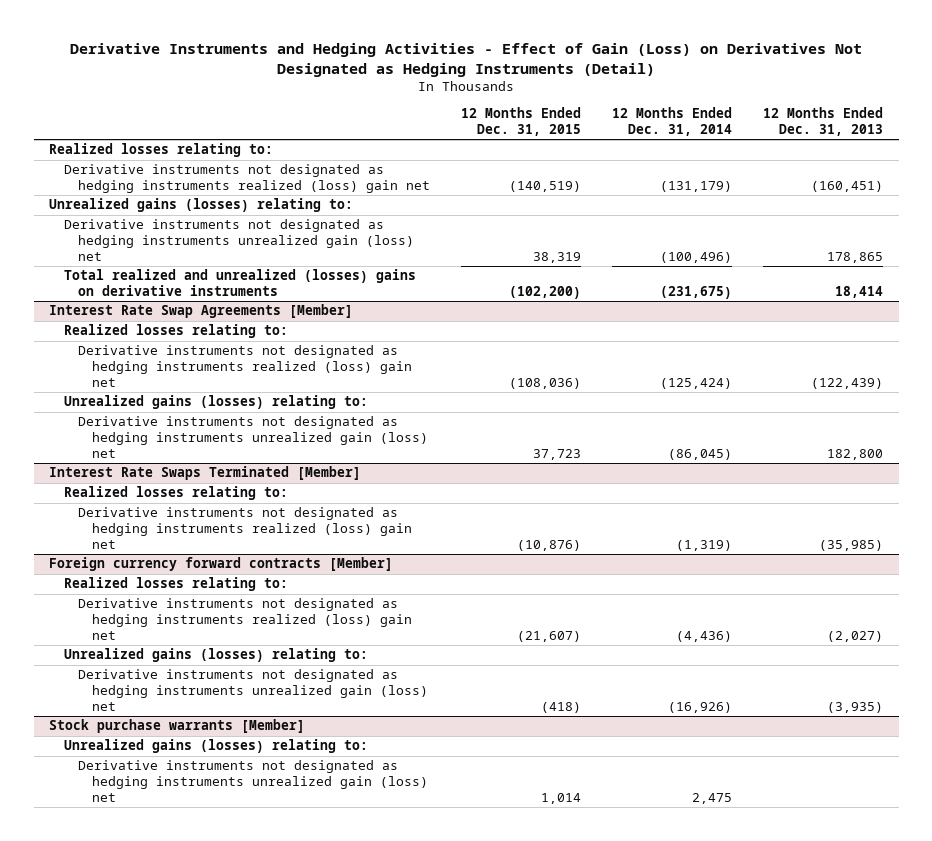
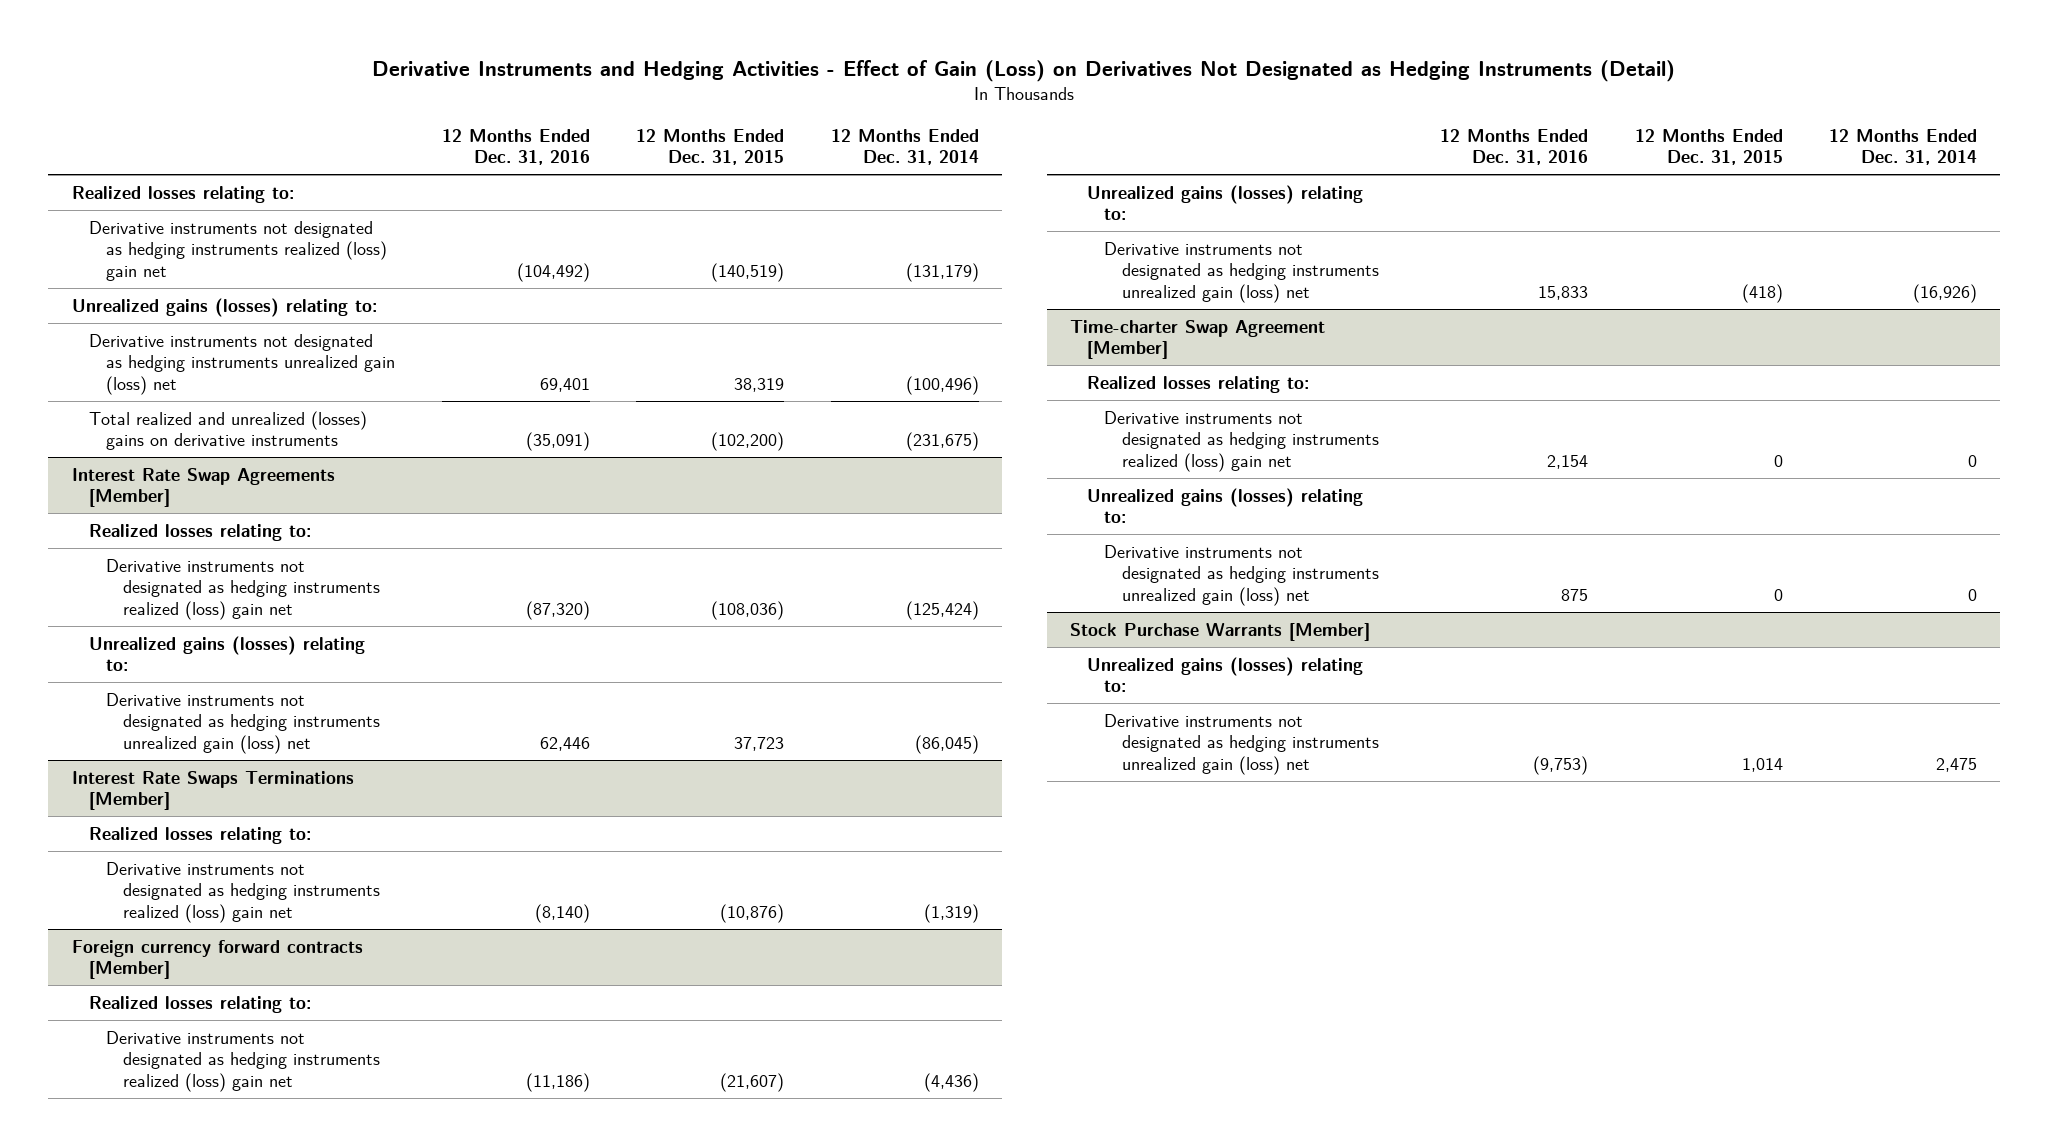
- | 12 Months Ended Dec. 31, 2015 | 12 Months Ended Dec. 31, 2014 | 12 Months Ended Dec. 31, 2013
+ | 12 Months Ended Dec. 31, 2016 | 12 Months Ended Dec. 31, 2015 | 12 Months Ended Dec. 31, 2014
- Interest Rate Swaps Terminated [Member]
+ Interest Rate Swaps Terminations [Member]
- Stock purchase warrants [Member]
+ Time-charter Swap Agreement [Member]
+ Realized losses relating to:
+ Derivative instruments not designated as hedging instruments realized (loss) gain net | 2,154 | 0 | 0
+ Derivative instruments not designated as hedging instruments unrealized gain (loss) net | 875 | 0 | 0
+ Stock Purchase Warrants [Member]
+ Unrealized gains (losses) relating to:

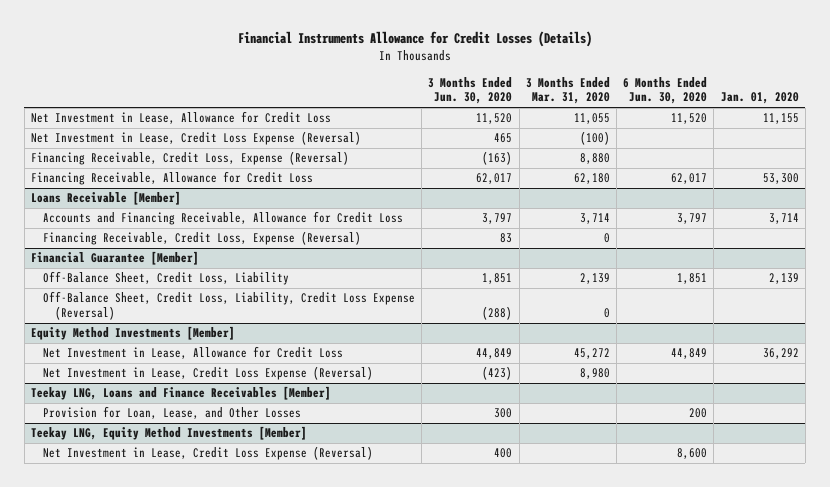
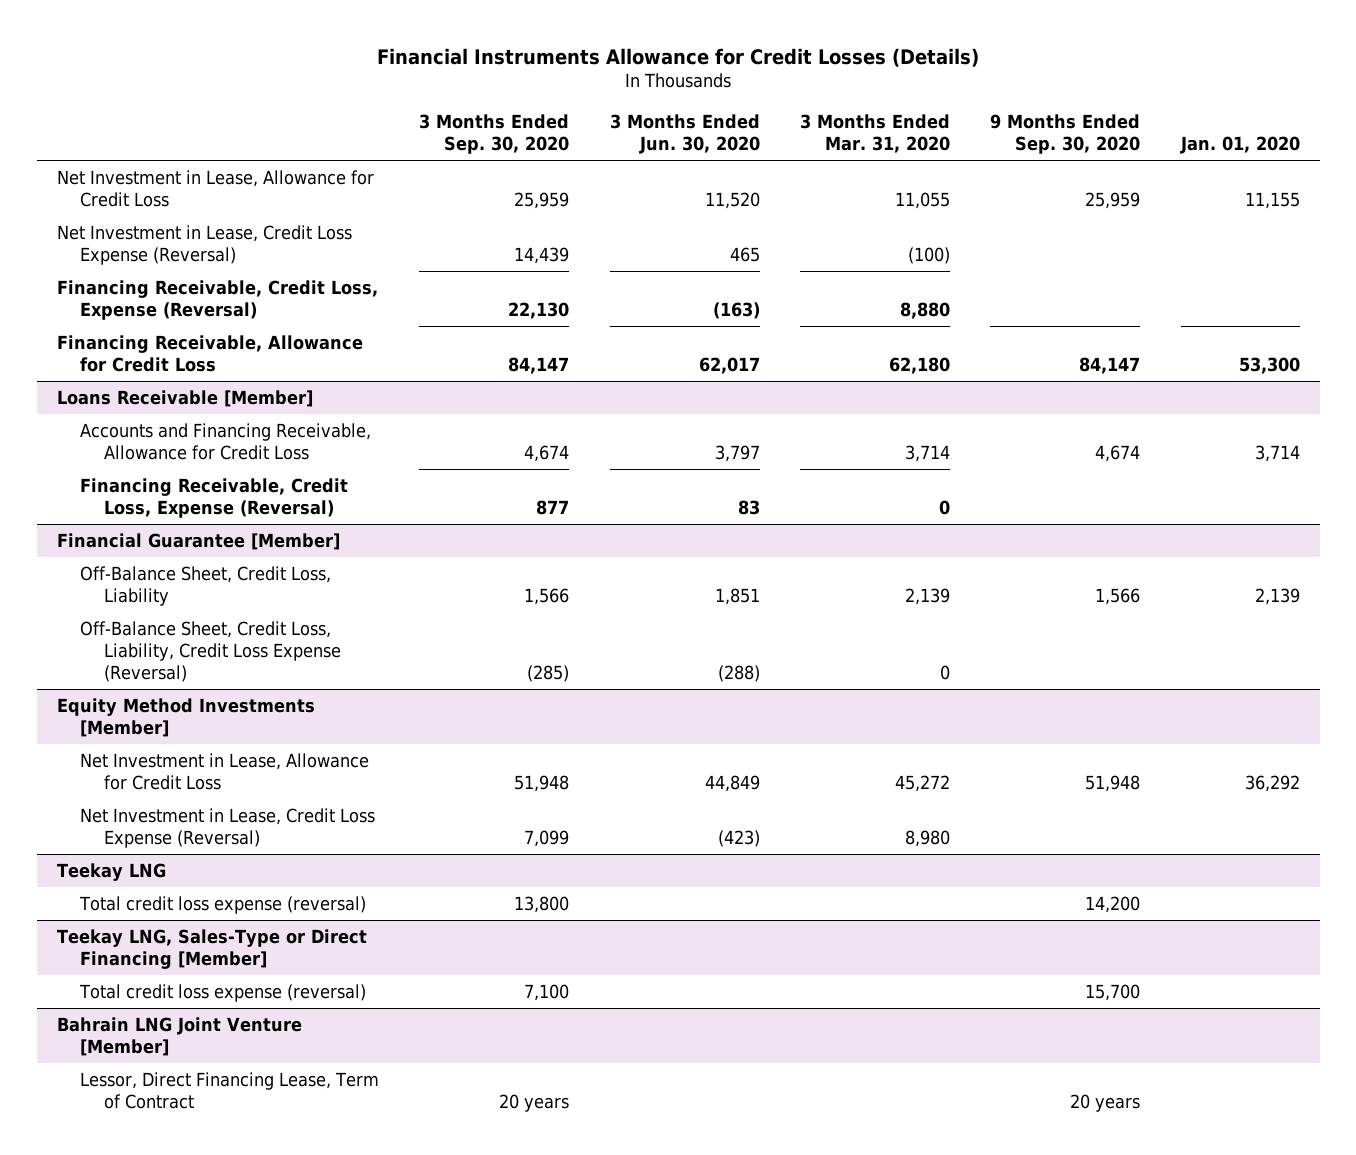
- | 3 Months Ended Jun. 30, 2020 | 3 Months Ended Mar. 31, 2020 | 6 Months Ended Jun. 30, 2020 | Jan. 01, 2020
+ | 3 Months Ended Sep. 30, 2020 | 3 Months Ended Jun. 30, 2020 | 3 Months Ended Mar. 31, 2020 | 9 Months Ended Sep. 30, 2020 | Jan. 01, 2020
- Teekay LNG, Loans and Finance Receivables [Member]
- Provision for Loan, Lease, and Other Losses | 300 | | 200 |
- Teekay LNG, Equity Method Investments [Member]
- Net Investment in Lease, Credit Loss Expense (Reversal) | 400 | | 8,600 |
+ Teekay LNG
+ Total credit loss expense (reversal) | 13,800 | | | 14,200 |
+ Teekay LNG, Sales-Type or Direct Financing [Member]
+ Total credit loss expense (reversal) | 7,100 | | | 15,700 |
+ Bahrain LNG Joint Venture [Member]
+ Lessor, Direct Financing Lease, Term of Contract | 20 years | | | 20 years |

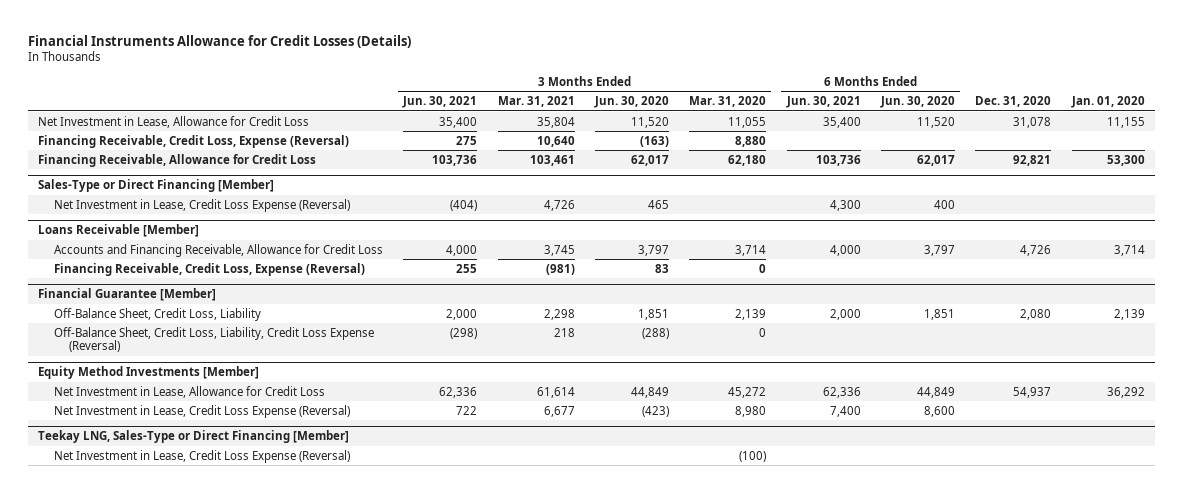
- | 3 Months Ended Sep. 30, 2020 | 3 Months Ended Jun. 30, 2020 | 3 Months Ended Mar. 31, 2020 | 9 Months Ended Sep. 30, 2020 | Jan. 01, 2020
+ | 3 Months Ended Jun. 30, 2021 | 3 Months Ended Mar. 31, 2021 | 3 Months Ended Jun. 30, 2020 | 3 Months Ended Mar. 31, 2020 | 6 Months Ended Jun. 30, 2021 | 6 Months Ended Jun. 30, 2020 | Dec. 31, 2020 | Jan. 01, 2020
- Net Investment in Lease, Credit Loss Expense (Reversal) | 14,439 | 465 | (100) | |
+ Sales-Type or Direct Financing [Member]
+ Net Investment in Lease, Credit Loss Expense (Reversal) | (404) | 4,726 | 465 | | 4,300 | 400 | |
- Teekay LNG
- Total credit loss expense (reversal) | 13,800 | | | 14,200 |
@ Teekay LNG, Sales-Type or Direct Financing [Member]
- Total credit loss expense (reversal) | 7,100 | | | 15,700 |
- Bahrain LNG Joint Venture [Member]
- Lessor, Direct Financing Lease, Term of Contract | 20 years | | | 20 years |
@ Teekay LNG, Sales-Type or Direct Financing [Member]
+ Net Investment in Lease, Credit Loss Expense (Reversal) | | | | (100) | | | |

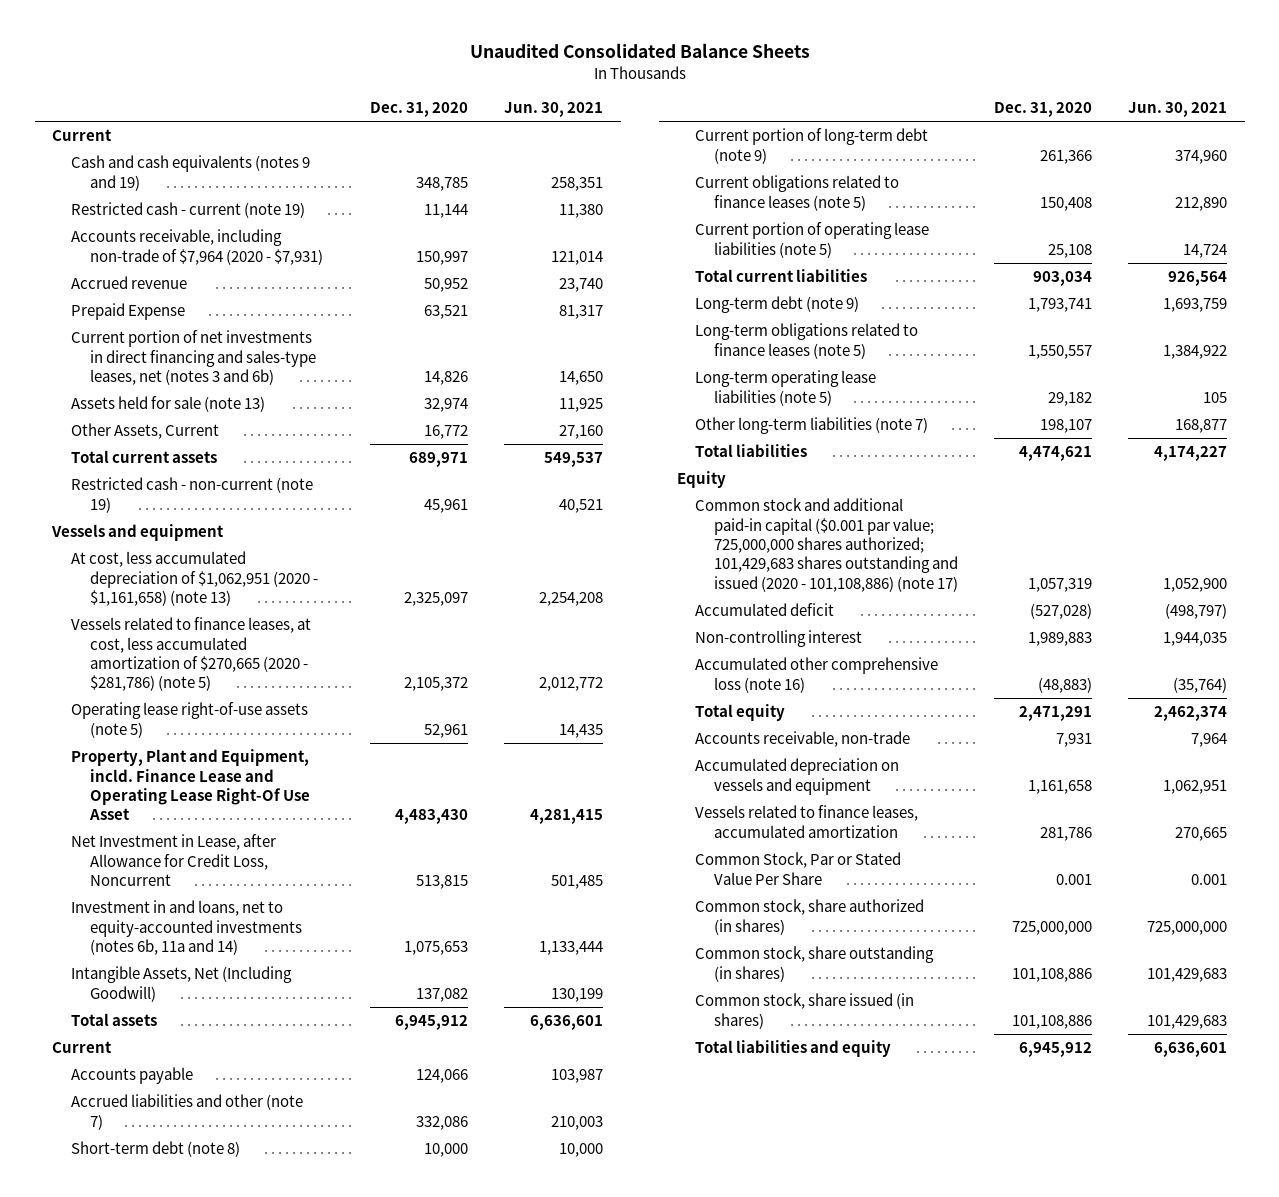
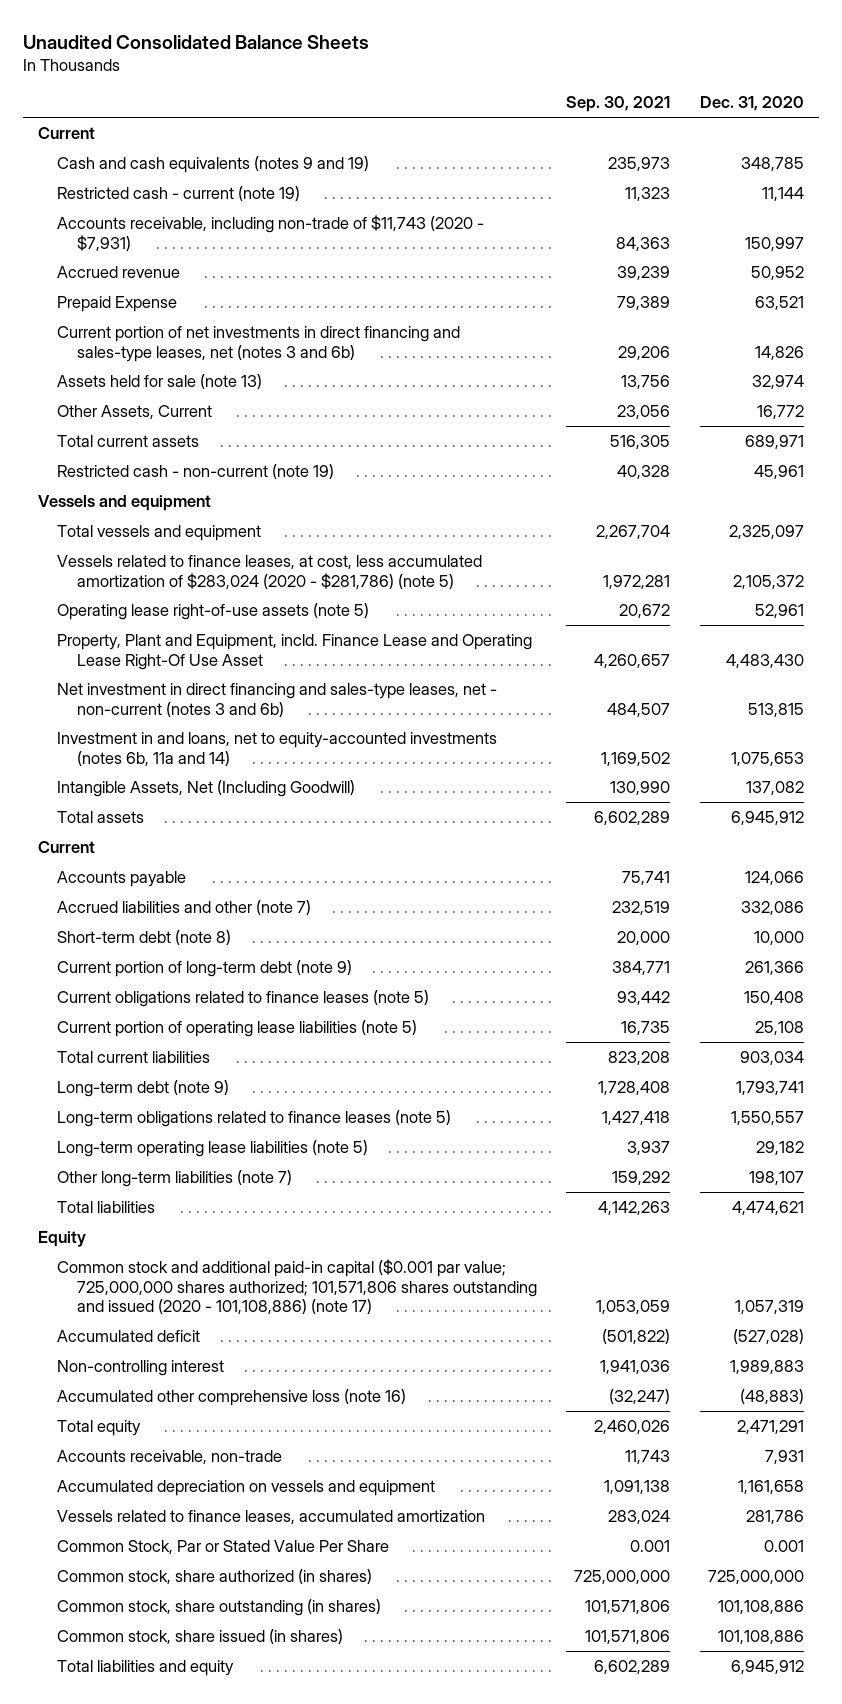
- | Dec. 31, 2020 | Jun. 30, 2021
+ | Sep. 30, 2021 | Dec. 31, 2020
- Accounts receivable, including non-trade of $7,964 (2020 - $7,931) | 150,997 | 121,014
+ Accounts receivable, including non-trade of $11,743 (2020 - $7,931) | 84,363 | 150,997
- At cost, less accumulated depreciation of $1,062,951 (2020 - $1,161,658) (note 13) | 2,325,097 | 2,254,208
- Vessels related to finance leases, at cost, less accumulated amortization of $270,665 (2020 - $281,786) (note 5) | 2,105,372 | 2,012,772
+ Total vessels and equipment | 2,267,704 | 2,325,097
+ Vessels related to finance leases, at cost, less accumulated amortization of $283,024 (2020 - $281,786) (note 5) | 1,972,281 | 2,105,372
- Net Investment in Lease, after Allowance for Credit Loss, Noncurrent | 513,815 | 501,485
+ Net investment in direct financing and sales-type leases, net - non-current (notes 3 and 6b) | 484,507 | 513,815
- Common stock and additional paid-in capital ($0.001 par value; 725,000,000 shares authorized; 101,429,683 shares outstanding and issued (2020 - 101,108,886) (note 17) | 1,057,319 | 1,052,900
+ Common stock and additional paid-in capital ($0.001 par value; 725,000,000 shares authorized; 101,571,806 shares outstanding and issued (2020 - 101,108,886) (note 17) | 1,053,059 | 1,057,319

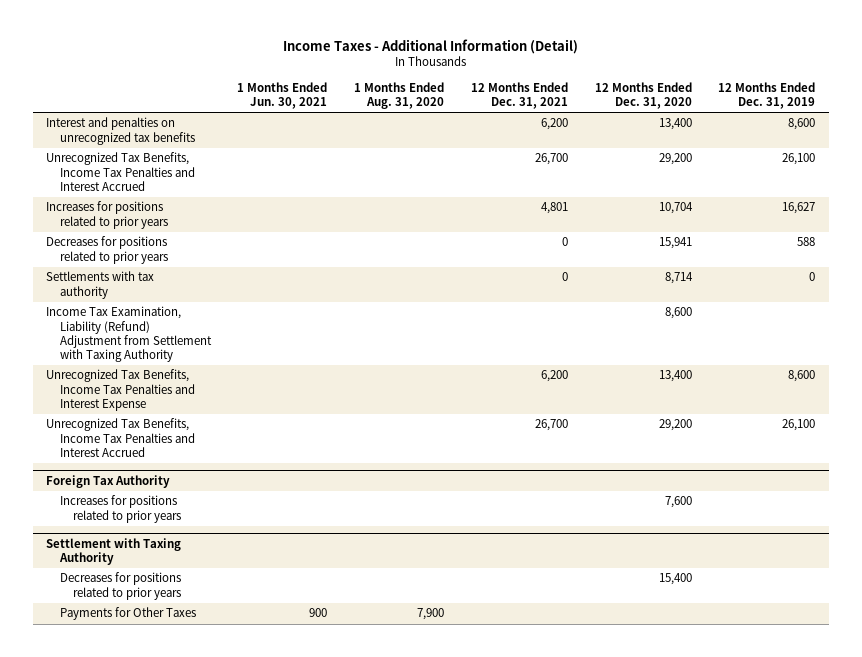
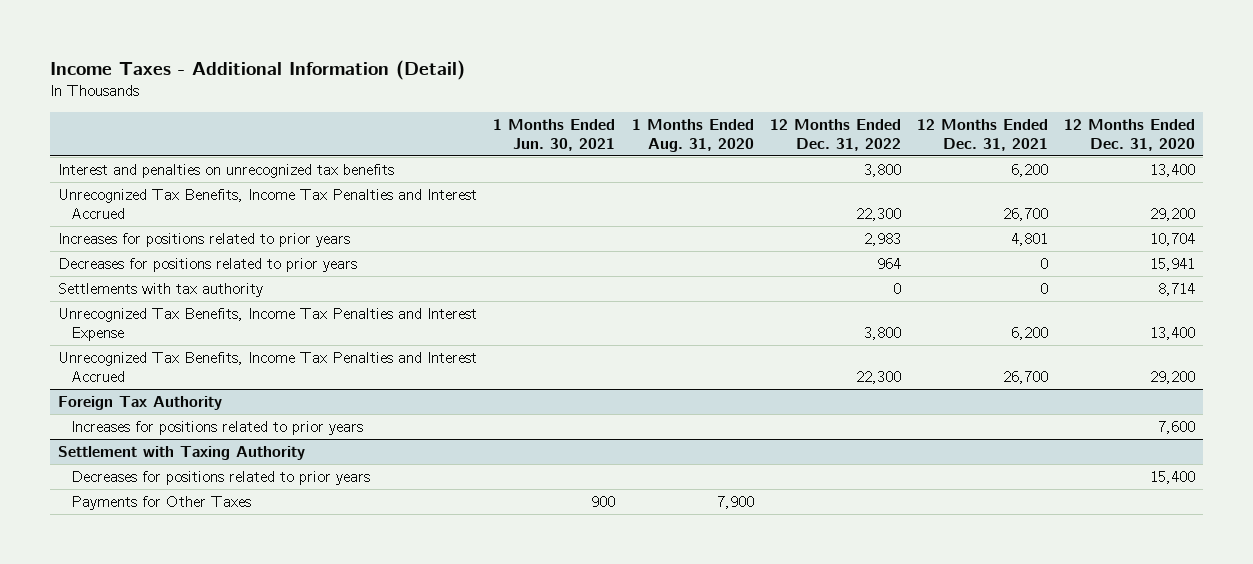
- | 1 Months Ended Jun. 30, 2021 | 1 Months Ended Aug. 31, 2020 | 12 Months Ended Dec. 31, 2021 | 12 Months Ended Dec. 31, 2020 | 12 Months Ended Dec. 31, 2019
+ | 1 Months Ended Jun. 30, 2021 | 1 Months Ended Aug. 31, 2020 | 12 Months Ended Dec. 31, 2022 | 12 Months Ended Dec. 31, 2021 | 12 Months Ended Dec. 31, 2020
- Income Tax Examination, Liability (Refund) Adjustment from Settlement with Taxing Authority | | | | 8,600 |

